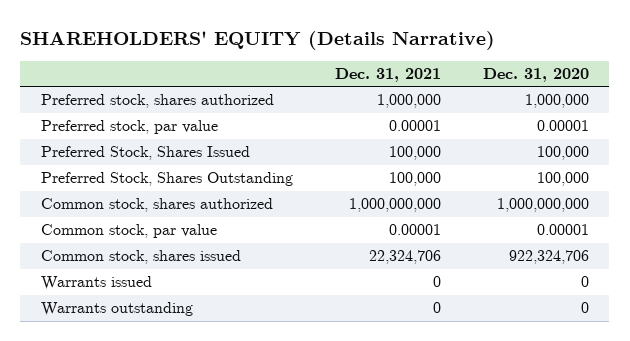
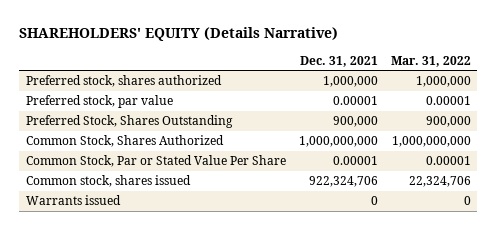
- | Dec. 31, 2021 | Dec. 31, 2020
+ | Dec. 31, 2021 | Mar. 31, 2022
- Preferred Stock, Shares Issued | 100,000 | 100,000
- Preferred Stock, Shares Outstanding | 100,000 | 100,000
- Common stock, shares authorized | 1,000,000,000 | 1,000,000,000
- Common stock, par value | 0.00001 | 0.00001
- Common stock, shares issued | 22,324,706 | 922,324,706
+ Preferred Stock, Shares Outstanding | 900,000 | 900,000
+ Common Stock, Shares Authorized | 1,000,000,000 | 1,000,000,000
+ Common Stock, Par or Stated Value Per Share | 0.00001 | 0.00001
+ Common stock, shares issued | 922,324,706 | 22,324,706
- Warrants outstanding | 0 | 0

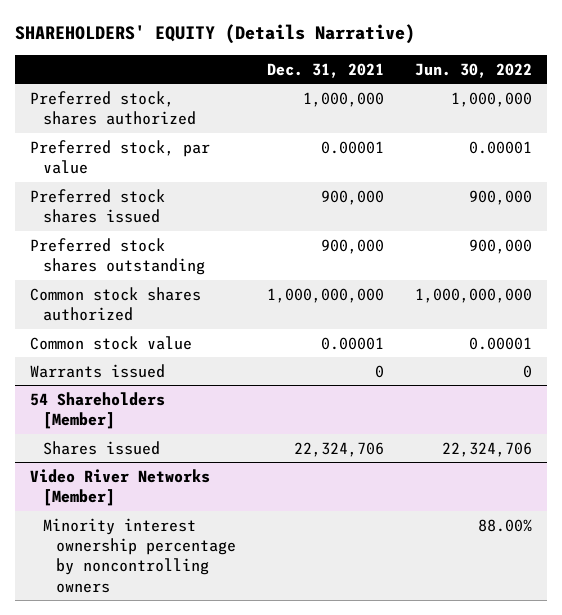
- | Dec. 31, 2021 | Mar. 31, 2022
+ | Dec. 31, 2021 | Jun. 30, 2022
- Preferred Stock, Shares Outstanding | 900,000 | 900,000
- Common Stock, Shares Authorized | 1,000,000,000 | 1,000,000,000
- Common Stock, Par or Stated Value Per Share | 0.00001 | 0.00001
- Common stock, shares issued | 922,324,706 | 22,324,706
+ Preferred stock shares issued | 900,000 | 900,000
+ Preferred stock shares outstanding | 900,000 | 900,000
+ Common stock shares authorized | 1,000,000,000 | 1,000,000,000
+ Common stock value | 0.00001 | 0.00001
+ 54 Shareholders [Member]
+ Shares issued | 22,324,706 | 22,324,706
+ Video River Networks [Member]
+ Minority interest ownership percentage by noncontrolling owners | | 88.00%

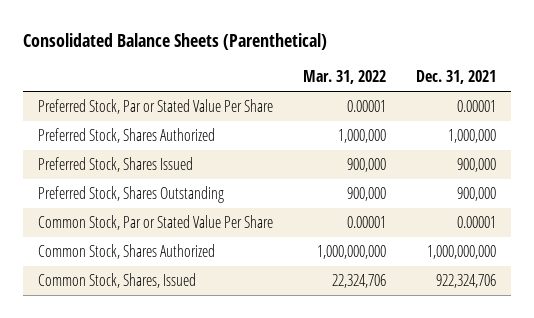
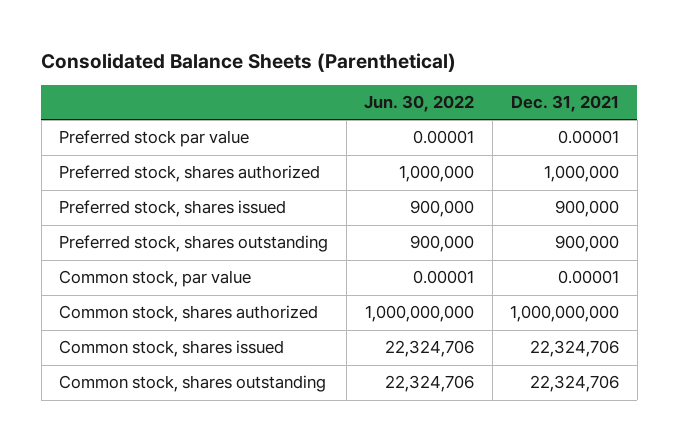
- | Mar. 31, 2022 | Dec. 31, 2021
+ | Jun. 30, 2022 | Dec. 31, 2021
- Preferred Stock, Par or Stated Value Per Share | 0.00001 | 0.00001
- Preferred Stock, Shares Authorized | 1,000,000 | 1,000,000
- Preferred Stock, Shares Issued | 900,000 | 900,000
- Preferred Stock, Shares Outstanding | 900,000 | 900,000
- Common Stock, Par or Stated Value Per Share | 0.00001 | 0.00001
- Common Stock, Shares Authorized | 1,000,000,000 | 1,000,000,000
- Common Stock, Shares, Issued | 22,324,706 | 922,324,706
+ Preferred stock par value | 0.00001 | 0.00001
+ Preferred stock, shares authorized | 1,000,000 | 1,000,000
+ Preferred stock, shares issued | 900,000 | 900,000
+ Preferred stock, shares outstanding | 900,000 | 900,000
+ Common stock, par value | 0.00001 | 0.00001
+ Common stock, shares authorized | 1,000,000,000 | 1,000,000,000
+ Common stock, shares issued | 22,324,706 | 22,324,706
+ Common stock, shares outstanding | 22,324,706 | 22,324,706

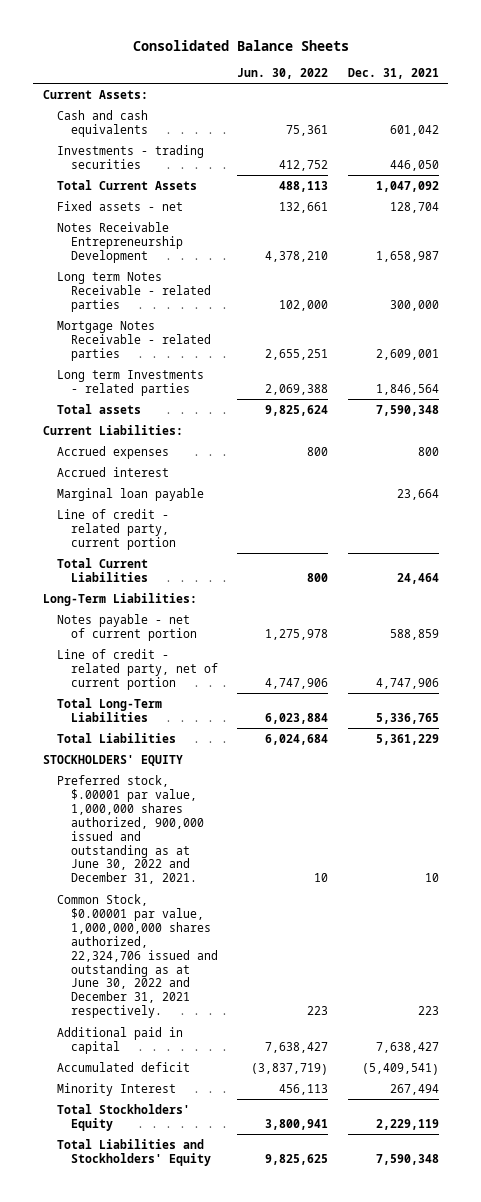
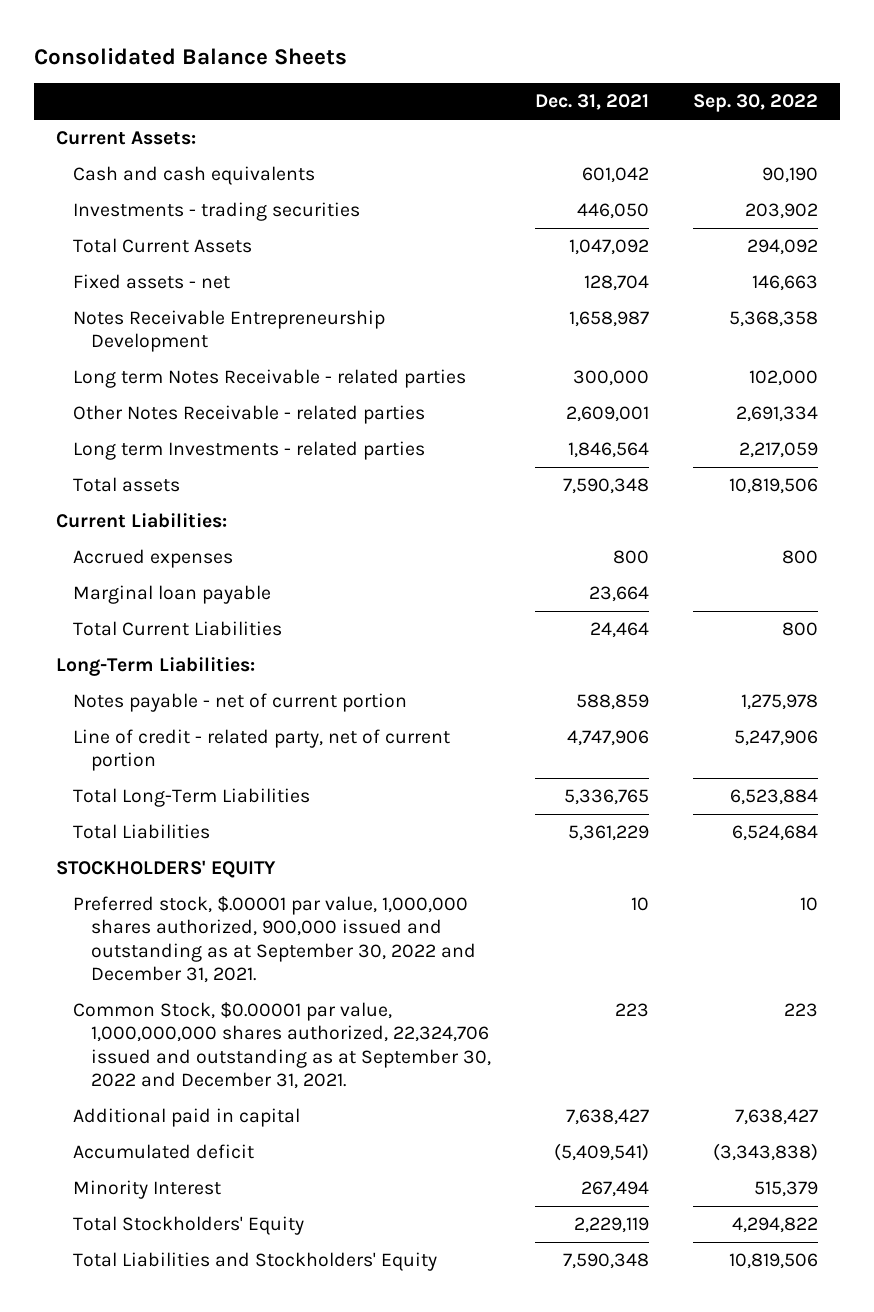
- | Jun. 30, 2022 | Dec. 31, 2021
+ | Dec. 31, 2021 | Sep. 30, 2022
- Mortgage Notes Receivable - related parties | 2,655,251 | 2,609,001
+ Other Notes Receivable - related parties | 2,609,001 | 2,691,334
- Accrued interest
- Line of credit - related party, current portion
- Preferred stock, $.00001 par value, 1,000,000 shares authorized, 900,000 issued and outstanding as at June 30, 2022 and December 31, 2021. | 10 | 10
- Common Stock, $0.00001 par value, 1,000,000,000 shares authorized, 22,324,706 issued and outstanding as at June 30, 2022 and December 31, 2021 respectively. | 223 | 223
+ Preferred stock, $.00001 par value, 1,000,000 shares authorized, 900,000 issued and outstanding as at September 30, 2022 and December 31, 2021. | 10 | 10
+ Common Stock, $0.00001 par value, 1,000,000,000 shares authorized, 22,324,706 issued and outstanding as at September 30, 2022 and December 31, 2021. | 223 | 223

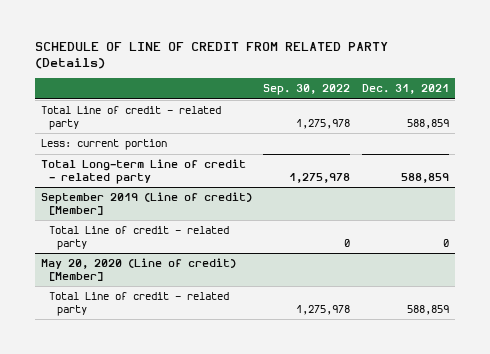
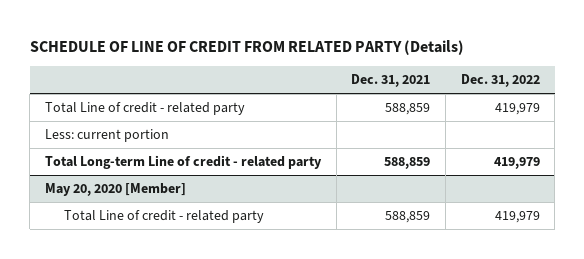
- | Sep. 30, 2022 | Dec. 31, 2021
+ | Dec. 31, 2021 | Dec. 31, 2022
- September 2019 (Line of credit) [Member]
- Total Line of credit - related party | 0 | 0
- May 20, 2020 (Line of credit) [Member]
+ May 20, 2020 [Member]

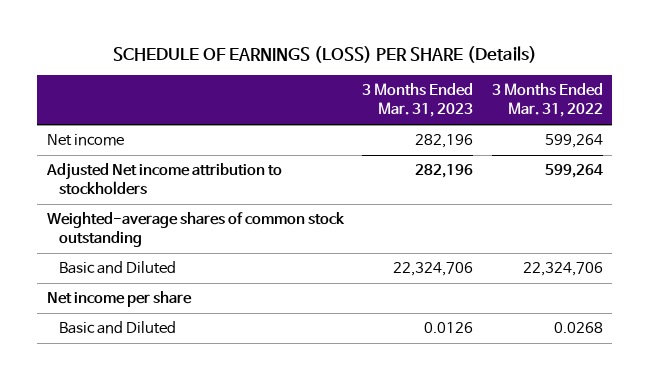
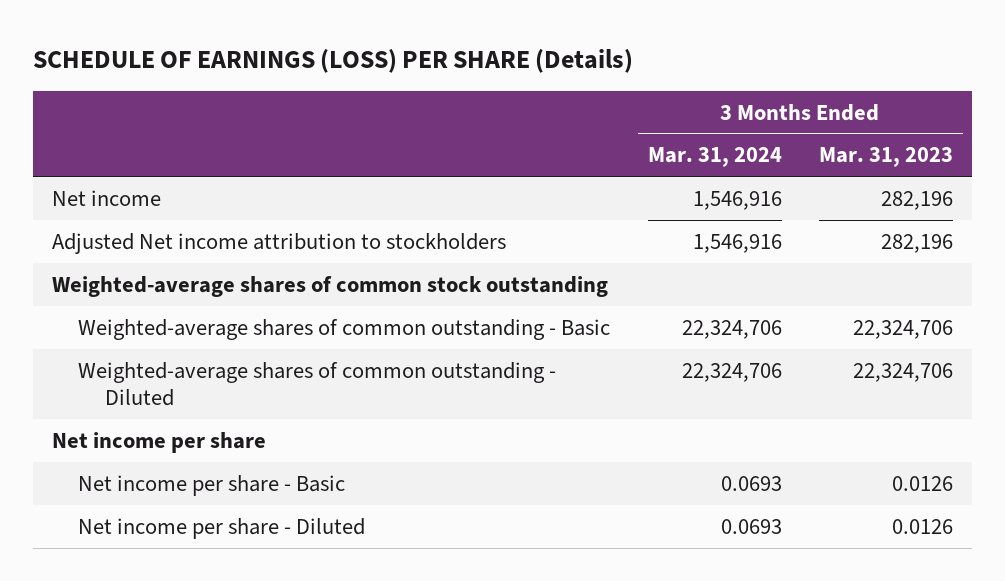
- | 3 Months Ended Mar. 31, 2023 | 3 Months Ended Mar. 31, 2022
+ | 3 Months Ended Mar. 31, 2024 | 3 Months Ended Mar. 31, 2023
- Basic and Diluted | 22,324,706 | 22,324,706
+ Weighted-average shares of common outstanding - Basic | 22,324,706 | 22,324,706
+ Weighted-average shares of common outstanding - Diluted | 22,324,706 | 22,324,706
- Basic and Diluted | 0.0126 | 0.0268
+ Net income per share - Basic | 0.0693 | 0.0126
+ Net income per share - Diluted | 0.0693 | 0.0126

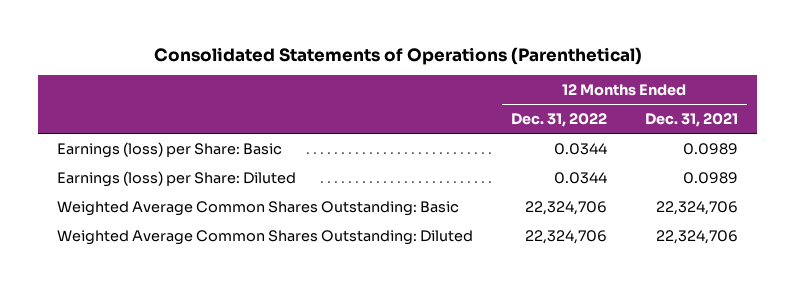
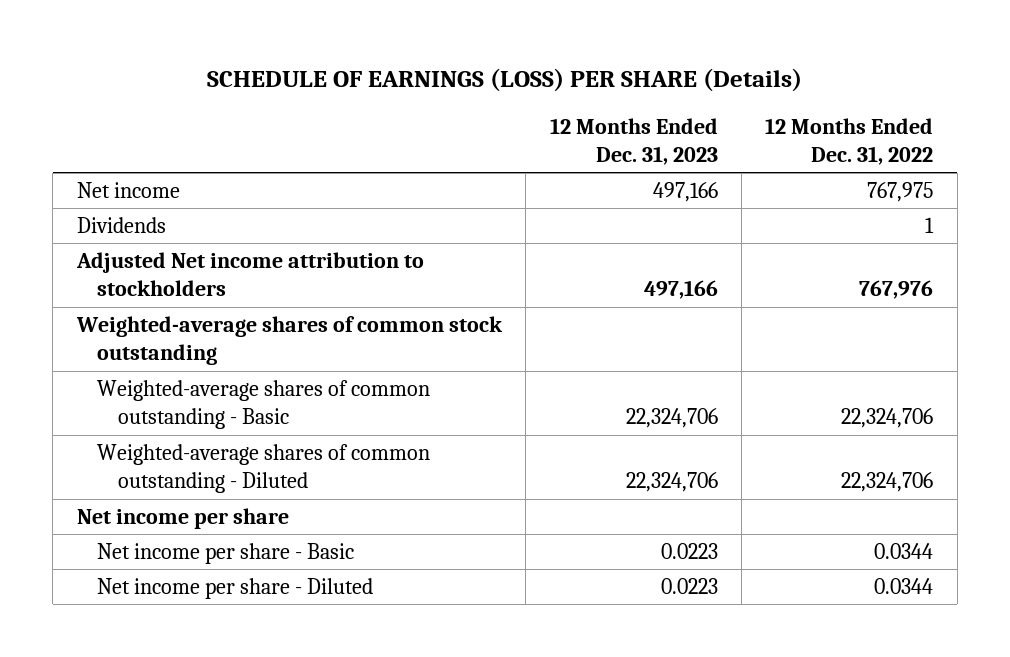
- Consolidated Statements of Operations (Parenthetical)
+ SCHEDULE OF EARNINGS (LOSS) PER SHARE (Details)
- | 12 Months Ended Dec. 31, 2022 | 12 Months Ended Dec. 31, 2021
+ | 12 Months Ended Dec. 31, 2023 | 12 Months Ended Dec. 31, 2022
- Earnings (loss) per Share: Basic | 0.0344 | 0.0989
- Earnings (loss) per Share: Diluted | 0.0344 | 0.0989
- Weighted Average Common Shares Outstanding: Basic | 22,324,706 | 22,324,706
- Weighted Average Common Shares Outstanding: Diluted | 22,324,706 | 22,324,706
+ Net income | 497,166 | 767,975
+ Dividends | | 1
+ Adjusted Net income attribution to stockholders | 497,166 | 767,976
+ Weighted-average shares of common stock outstanding
+ Weighted-average shares of common outstanding - Basic | 22,324,706 | 22,324,706
+ Weighted-average shares of common outstanding - Diluted | 22,324,706 | 22,324,706
+ Net income per share
+ Net income per share - Basic | 0.0223 | 0.0344
+ Net income per share - Diluted | 0.0223 | 0.0344

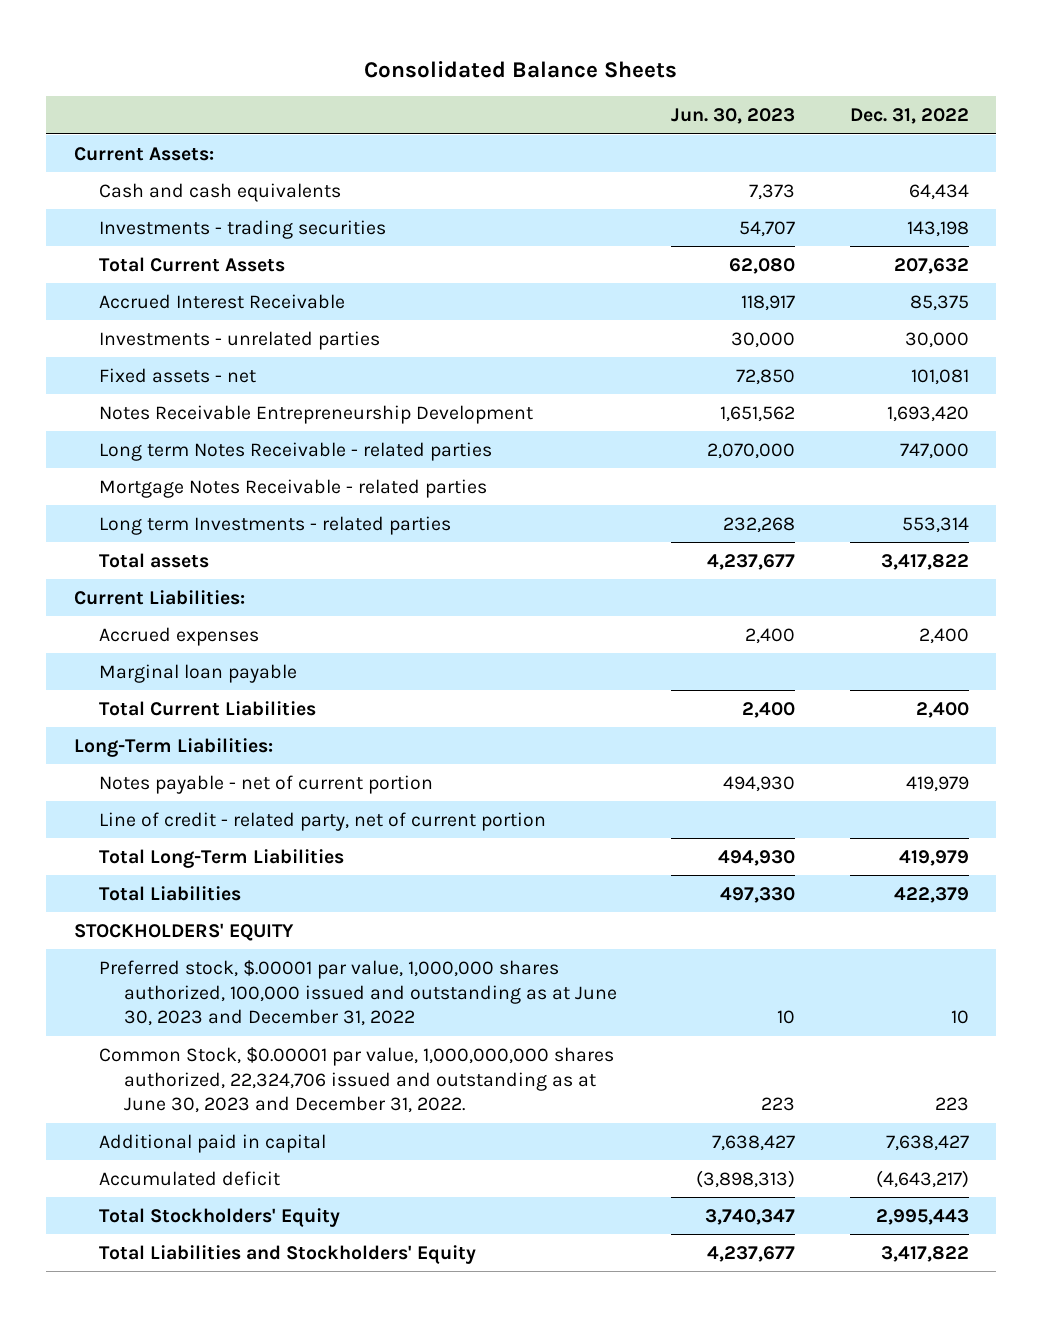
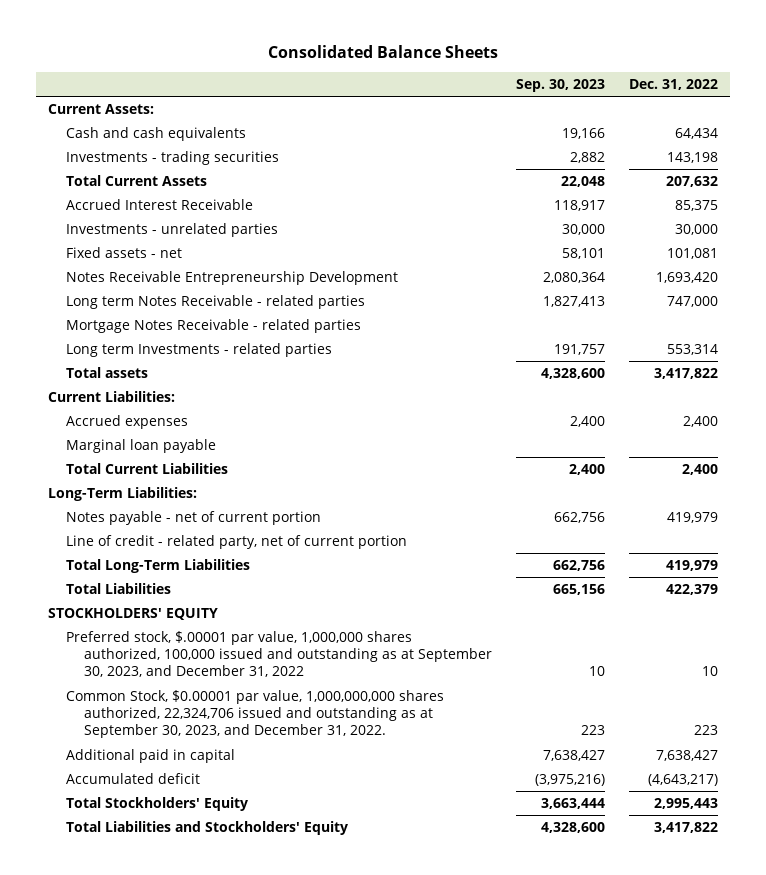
- | Jun. 30, 2023 | Dec. 31, 2022
+ | Sep. 30, 2023 | Dec. 31, 2022
- Preferred stock, $.00001 par value, 1,000,000 shares authorized, 100,000 issued and outstanding as at June 30, 2023 and December 31, 2022 | 10 | 10
- Common Stock, $0.00001 par value, 1,000,000,000 shares authorized, 22,324,706 issued and outstanding as at June 30, 2023 and December 31, 2022. | 223 | 223
+ Preferred stock, $.00001 par value, 1,000,000 shares authorized, 100,000 issued and outstanding as at September 30, 2023, and December 31, 2022 | 10 | 10
+ Common Stock, $0.00001 par value, 1,000,000,000 shares authorized, 22,324,706 issued and outstanding as at September 30, 2023, and December 31, 2022. | 223 | 223

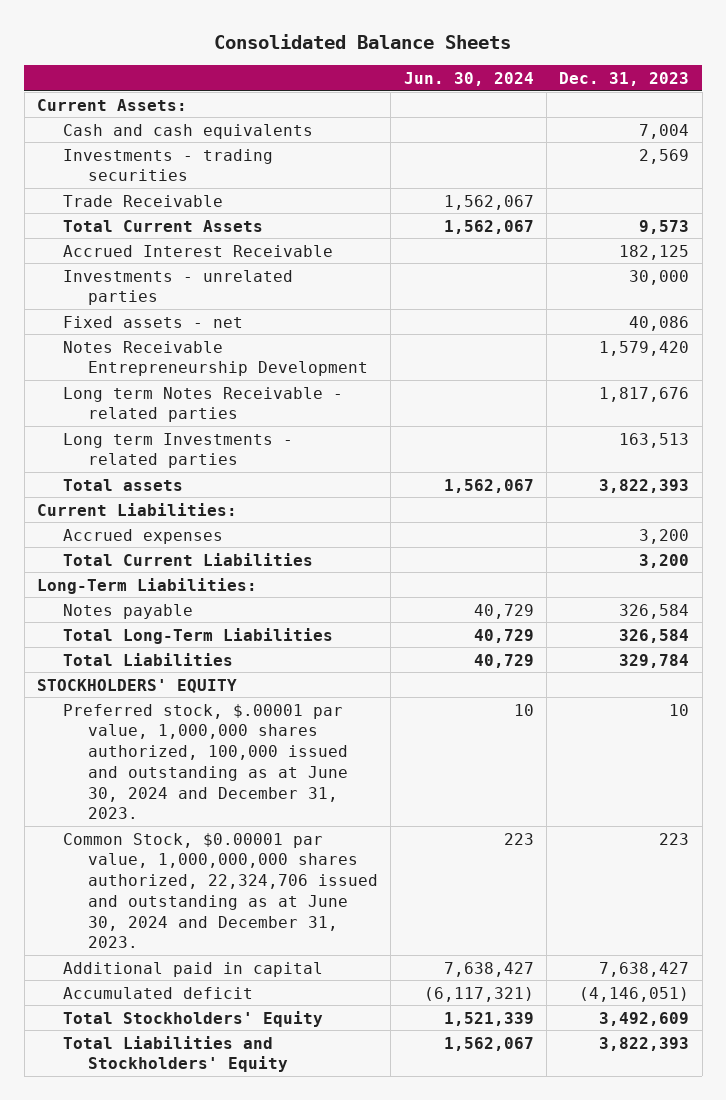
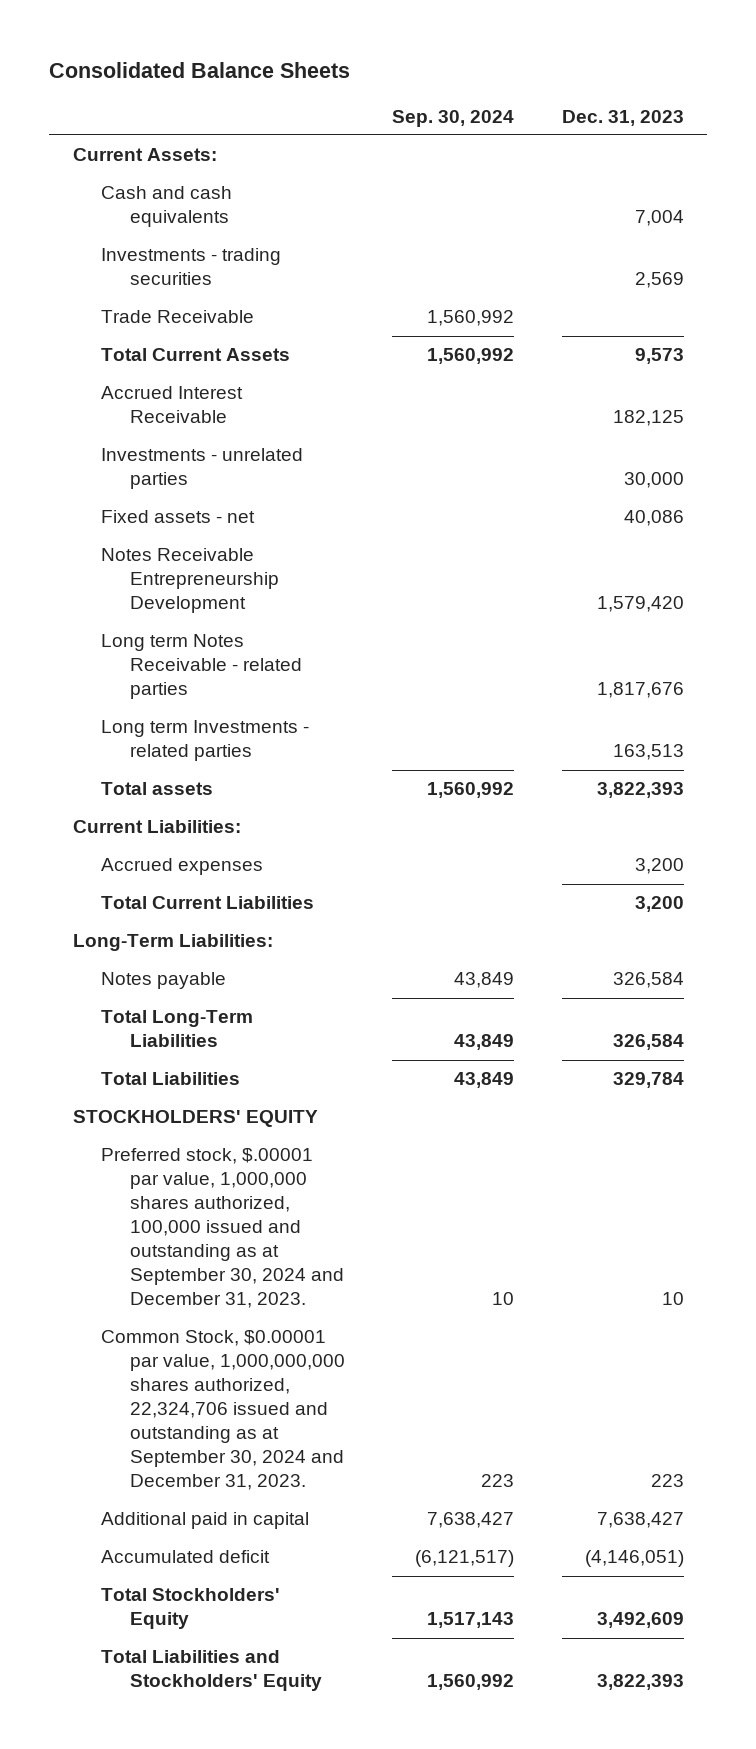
- | Jun. 30, 2024 | Dec. 31, 2023
+ | Sep. 30, 2024 | Dec. 31, 2023
- Preferred stock, $.00001 par value, 1,000,000 shares authorized, 100,000 issued and outstanding as at June 30, 2024 and December 31, 2023. | 10 | 10
- Common Stock, $0.00001 par value, 1,000,000,000 shares authorized, 22,324,706 issued and outstanding as at June 30, 2024 and December 31, 2023. | 223 | 223
+ Preferred stock, $.00001 par value, 1,000,000 shares authorized, 100,000 issued and outstanding as at September 30, 2024 and December 31, 2023. | 10 | 10
+ Common Stock, $0.00001 par value, 1,000,000,000 shares authorized, 22,324,706 issued and outstanding as at September 30, 2024 and December 31, 2023. | 223 | 223

